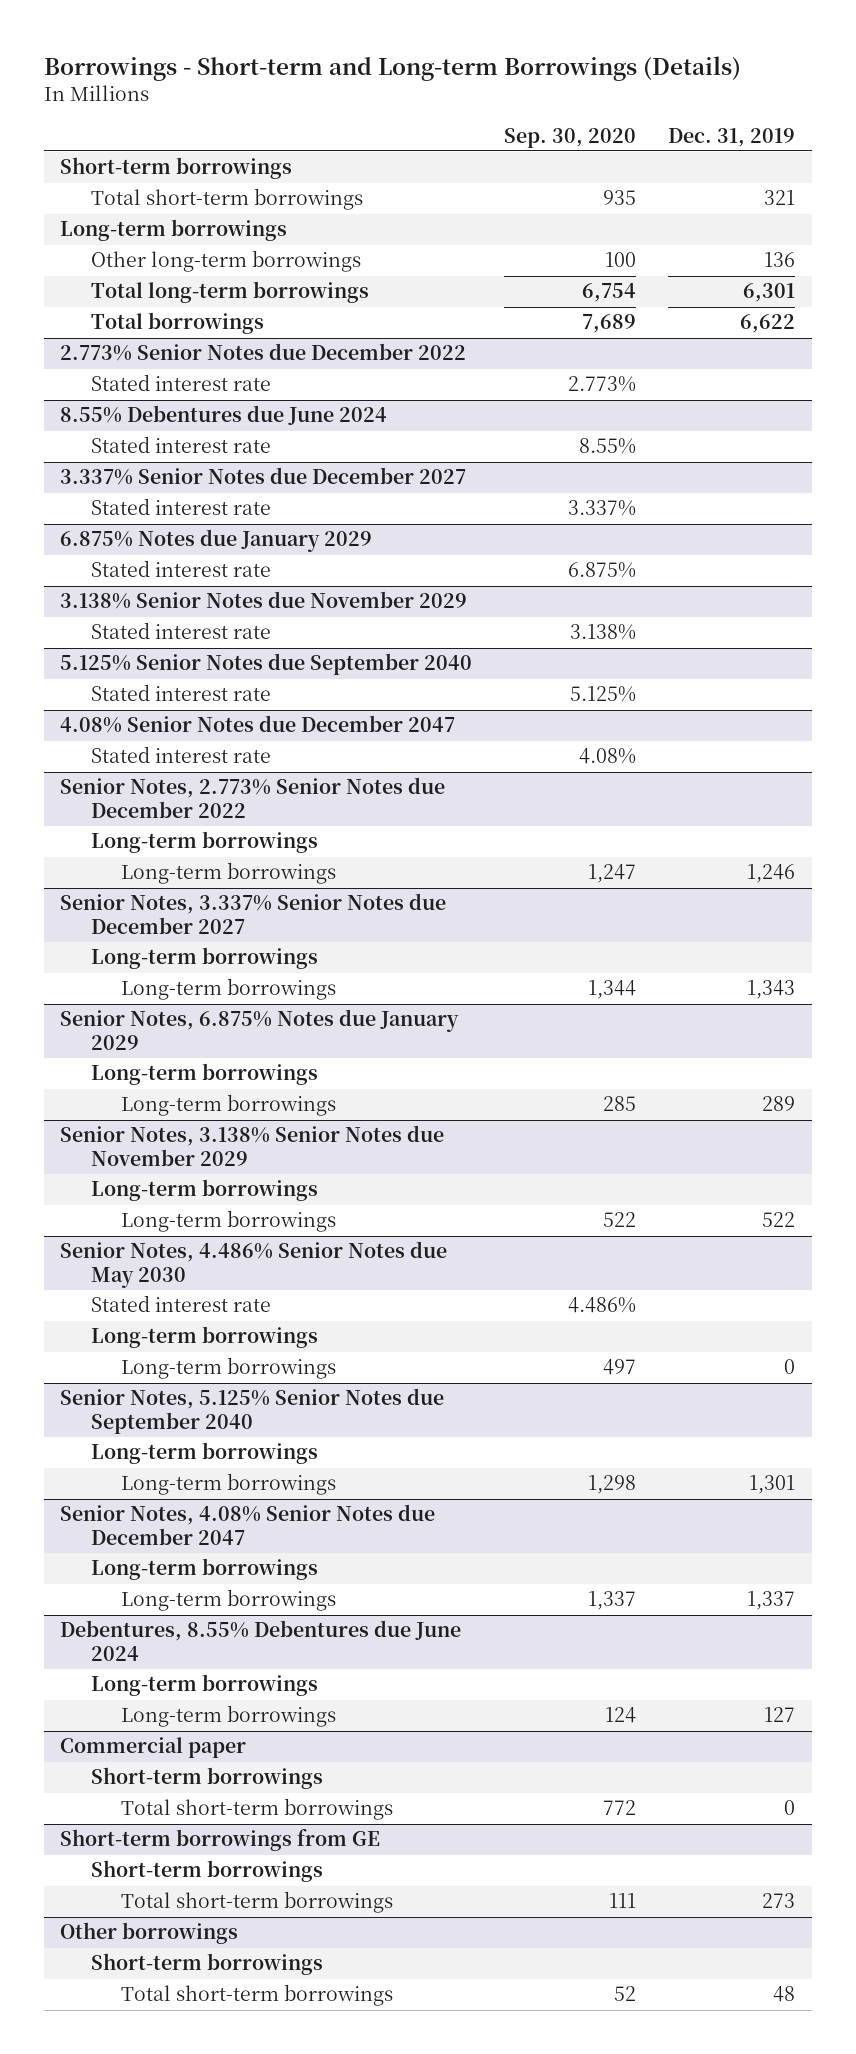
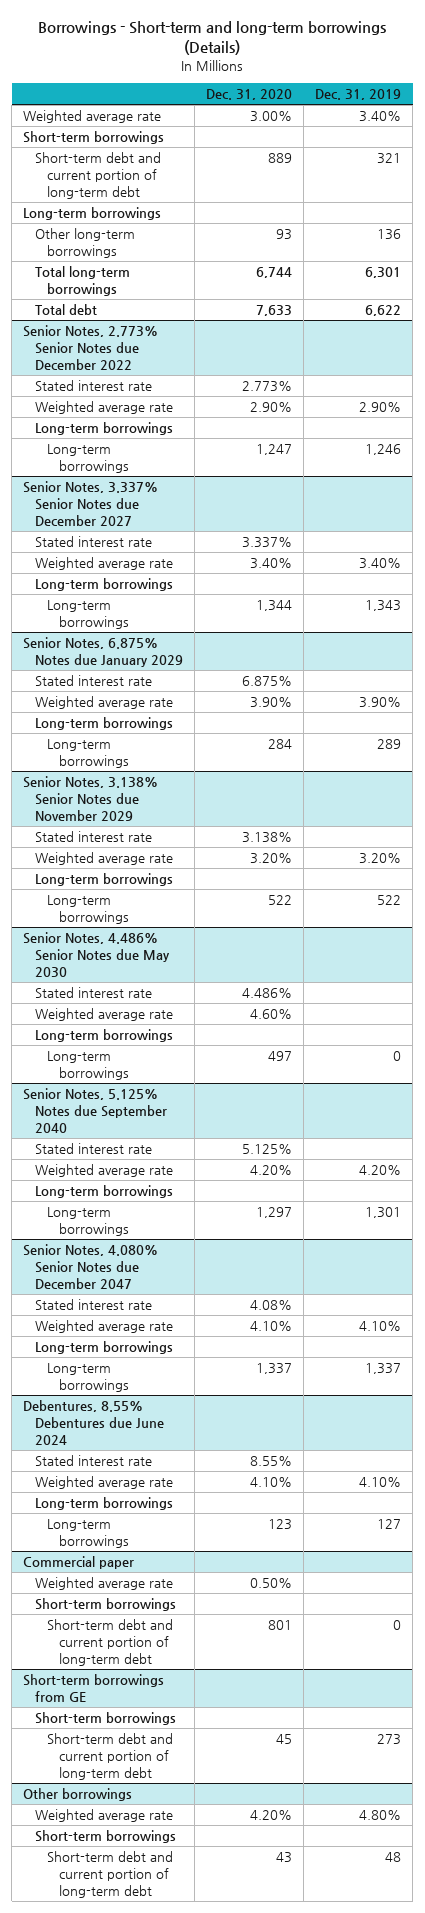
- Borrowings - Short-term and Long-term Borrowings (Details)
+ Borrowings - Short-term and long-term borrowings (Details)
- | Sep. 30, 2020 | Dec. 31, 2019
+ | Dec. 31, 2020 | Dec. 31, 2019
+ Weighted average rate | 3.00% | 3.40%
- Total short-term borrowings | 935 | 321
+ Short-term debt and current portion of long-term debt | 889 | 321
- Total borrowings | 7,689 | 6,622
- 2.773% Senior Notes due December 2022
- Stated interest rate | 2.773% |
- 8.55% Debentures due June 2024
- Stated interest rate | 8.55% |
- 3.337% Senior Notes due December 2027
- Stated interest rate | 3.337% |
- 6.875% Notes due January 2029
- Stated interest rate | 6.875% |
- 3.138% Senior Notes due November 2029
- Stated interest rate | 3.138% |
- 5.125% Senior Notes due September 2040
- Stated interest rate | 5.125% |
- 4.08% Senior Notes due December 2047
- Stated interest rate | 4.08% |
+ Total debt | 7,633 | 6,622
@ Senior Notes, 2.773% Senior Notes due December 2022
+ Stated interest rate | 2.773% |
+ Weighted average rate | 2.90% | 2.90%
@ Senior Notes, 3.337% Senior Notes due December 2027
+ Stated interest rate | 3.337% |
+ Weighted average rate | 3.40% | 3.40%
@ Senior Notes, 6.875% Notes due January 2029
+ Stated interest rate | 6.875% |
+ Weighted average rate | 3.90% | 3.90%
@ Senior Notes, 3.138% Senior Notes due November 2029
+ Stated interest rate | 3.138% |
+ Weighted average rate | 3.20% | 3.20%
@ Senior Notes, 4.486% Senior Notes due May 2030
+ Weighted average rate | 4.60% |
- Senior Notes, 5.125% Senior Notes due September 2040
+ Senior Notes, 5.125% Notes due September 2040
+ Stated interest rate | 5.125% |
+ Weighted average rate | 4.20% | 4.20%
- Senior Notes, 4.08% Senior Notes due December 2047
+ Senior Notes, 4.080% Senior Notes due December 2047
+ Stated interest rate | 4.08% |
+ Weighted average rate | 4.10% | 4.10%
@ Debentures, 8.55% Debentures due June 2024
+ Stated interest rate | 8.55% |
+ Weighted average rate | 4.10% | 4.10%
@ Commercial paper
+ Weighted average rate | 0.50% |
- Total short-term borrowings | 772 | 0
+ Short-term debt and current portion of long-term debt | 801 | 0
@ Short-term borrowings from GE
- Total short-term borrowings | 111 | 273
+ Short-term debt and current portion of long-term debt | 45 | 273
@ Other borrowings
+ Weighted average rate | 4.20% | 4.80%
- Total short-term borrowings | 52 | 48
+ Short-term debt and current portion of long-term debt | 43 | 48

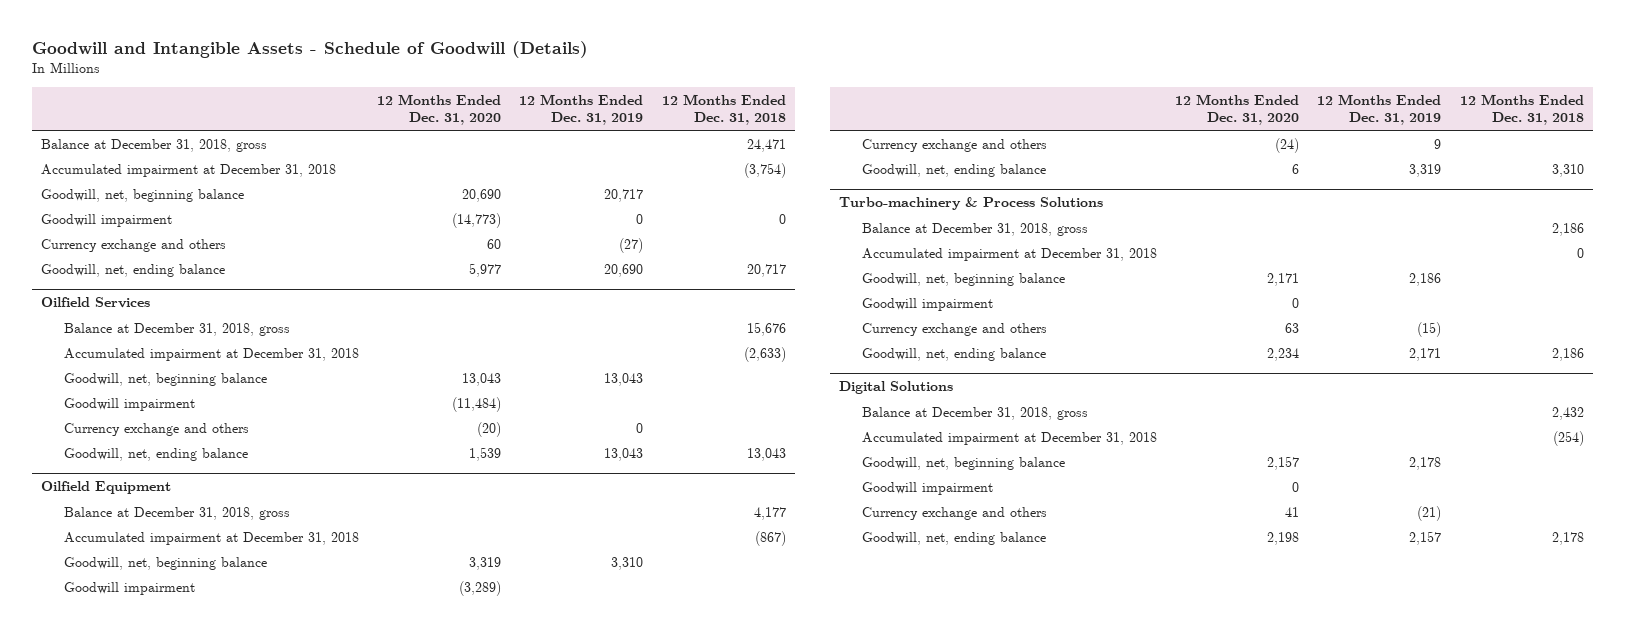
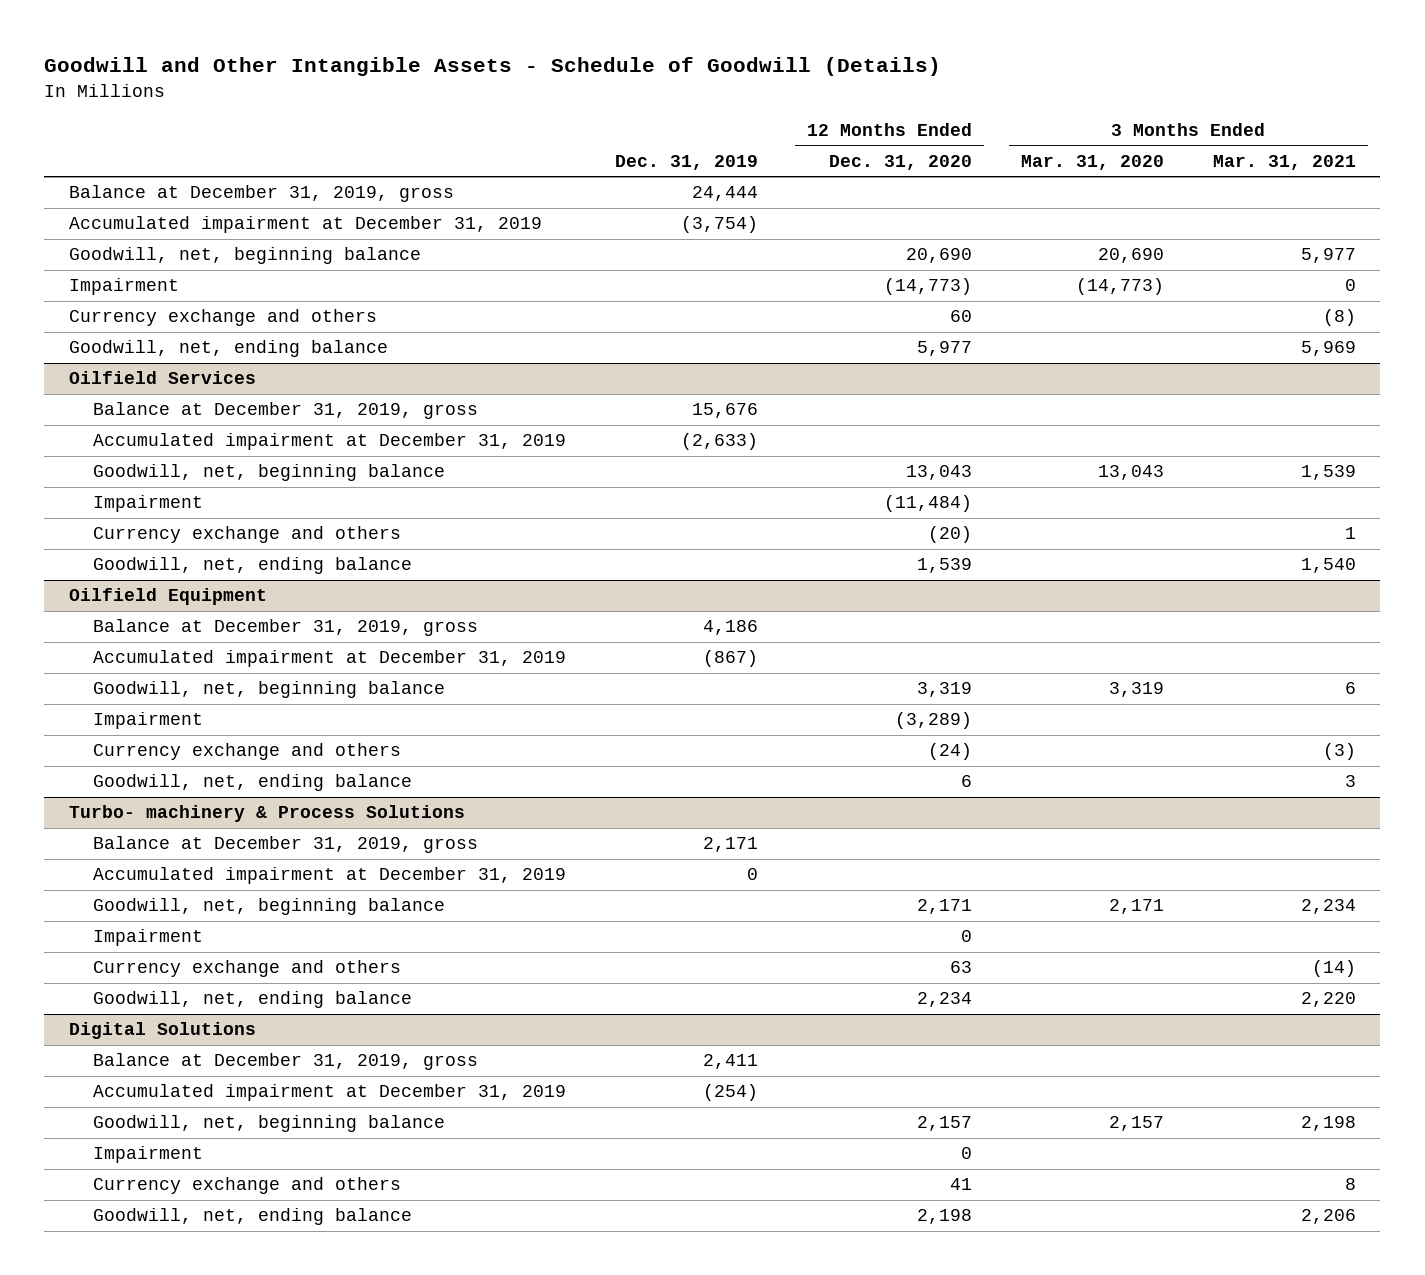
- Goodwill and Intangible Assets - Schedule of Goodwill (Details)
+ Goodwill and Other Intangible Assets - Schedule of Goodwill (Details)
- | 12 Months Ended Dec. 31, 2020 | 12 Months Ended Dec. 31, 2019 | 12 Months Ended Dec. 31, 2018
+ | Dec. 31, 2019 | 12 Months Ended Dec. 31, 2020 | 3 Months Ended Mar. 31, 2020 | 3 Months Ended Mar. 31, 2021
- Balance at December 31, 2018, gross | | | 24,471
- Accumulated impairment at December 31, 2018 | | | (3,754)
+ Balance at December 31, 2019, gross | 24,444 | | |
+ Accumulated impairment at December 31, 2019 | (3,754) | | |
- Goodwill impairment | (14,773) | 0 | 0
+ Impairment | | (14,773) | (14,773) | 0
@ Oilfield Services
- Balance at December 31, 2018, gross | | | 15,676
- Accumulated impairment at December 31, 2018 | | | (2,633)
+ Balance at December 31, 2019, gross | 15,676 | | |
+ Accumulated impairment at December 31, 2019 | (2,633) | | |
- Goodwill impairment | (11,484) | |
+ Impairment | | (11,484) | |
@ Oilfield Equipment
- Balance at December 31, 2018, gross | | | 4,177
- Accumulated impairment at December 31, 2018 | | | (867)
+ Balance at December 31, 2019, gross | 4,186 | | |
+ Accumulated impairment at December 31, 2019 | (867) | | |
- Goodwill impairment | (3,289) | |
+ Impairment | | (3,289) | |
- Turbo-machinery & Process Solutions
- Balance at December 31, 2018, gross | | | 2,186
- Accumulated impairment at December 31, 2018 | | | 0
+ Turbo- machinery & Process Solutions
+ Balance at December 31, 2019, gross | 2,171 | | |
+ Accumulated impairment at December 31, 2019 | 0 | | |
- Goodwill impairment | 0 | |
+ Impairment | | 0 | |
@ Digital Solutions
- Balance at December 31, 2018, gross | | | 2,432
- Accumulated impairment at December 31, 2018 | | | (254)
+ Balance at December 31, 2019, gross | 2,411 | | |
+ Accumulated impairment at December 31, 2019 | (254) | | |
- Goodwill impairment | 0 | |
+ Impairment | | 0 | |

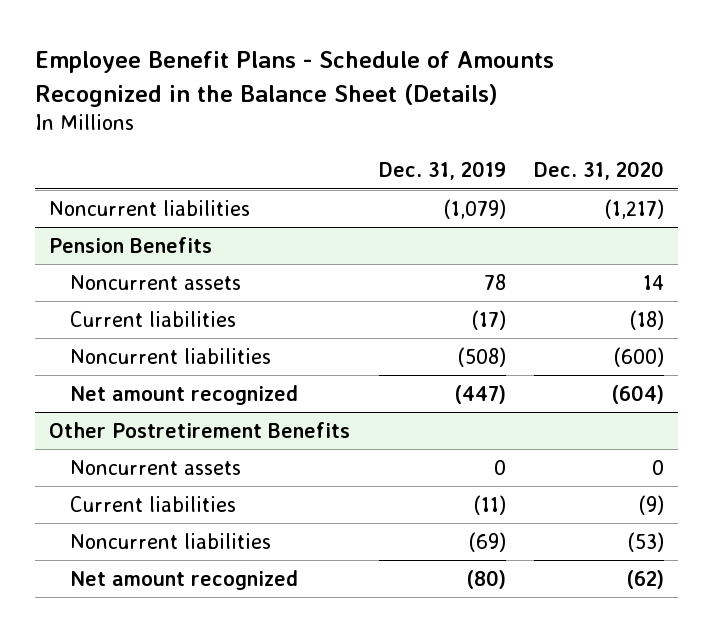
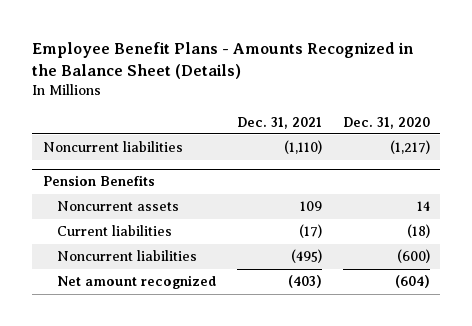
- Employee Benefit Plans - Schedule of Amounts Recognized in the Balance Sheet (Details)
+ Employee Benefit Plans - Amounts Recognized in the Balance Sheet (Details)
- | Dec. 31, 2019 | Dec. 31, 2020
+ | Dec. 31, 2021 | Dec. 31, 2020
- Other Postretirement Benefits
- Noncurrent assets | 0 | 0
- Current liabilities | (11) | (9)
- Noncurrent liabilities | (69) | (53)
- Net amount recognized | (80) | (62)

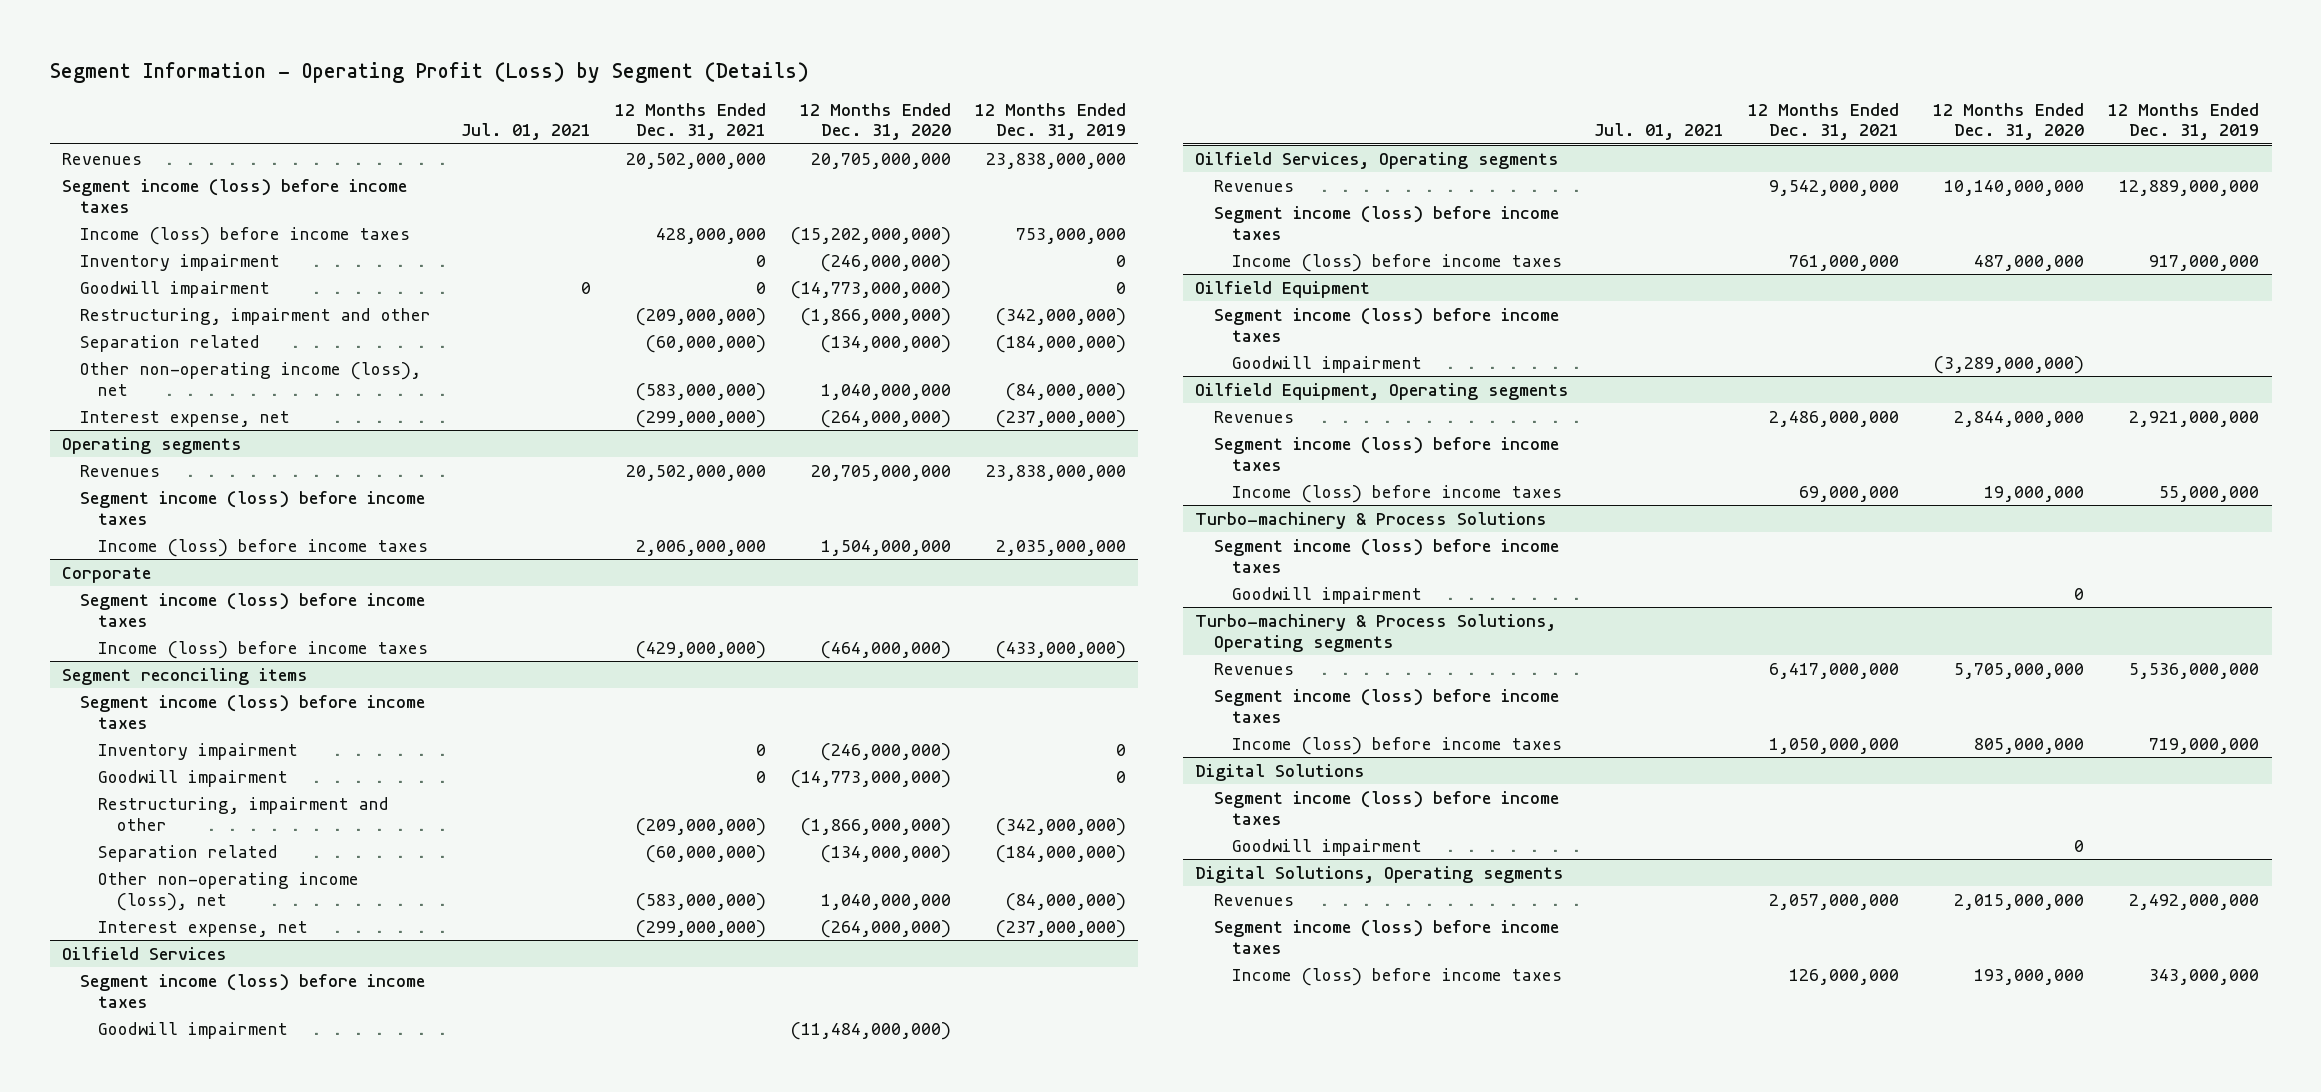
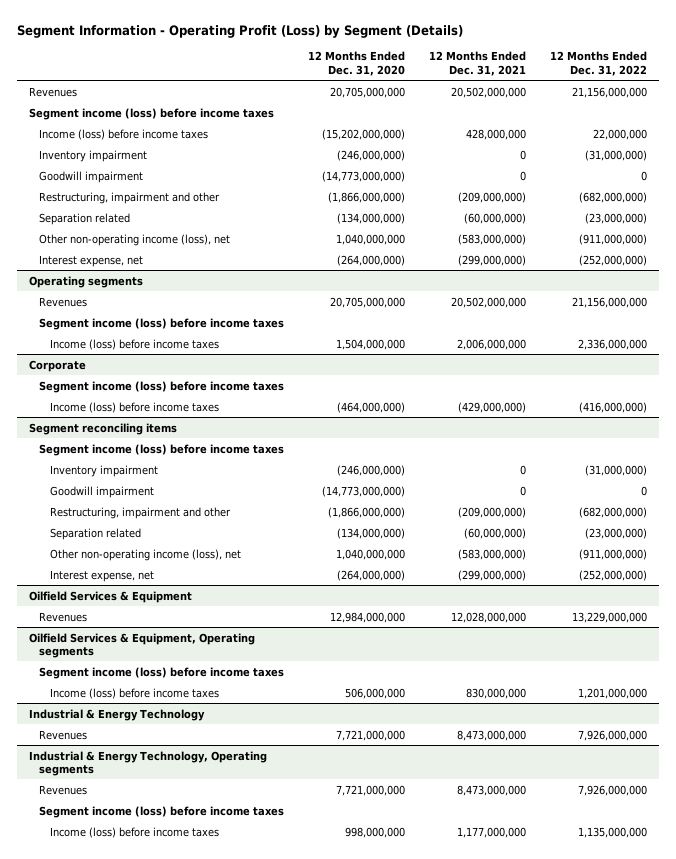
- | Jul. 01, 2021 | 12 Months Ended Dec. 31, 2021 | 12 Months Ended Dec. 31, 2020 | 12 Months Ended Dec. 31, 2019
+ | 12 Months Ended Dec. 31, 2020 | 12 Months Ended Dec. 31, 2021 | 12 Months Ended Dec. 31, 2022
- Oilfield Services
- Segment income (loss) before income taxes
- Goodwill impairment | | | (11,484,000,000) |
- Oilfield Services, Operating segments
- Revenues | | 9,542,000,000 | 10,140,000,000 | 12,889,000,000
- Segment income (loss) before income taxes
- Income (loss) before income taxes | | 761,000,000 | 487,000,000 | 917,000,000
- Oilfield Equipment
- Segment income (loss) before income taxes
- Goodwill impairment | | | (3,289,000,000) |
- Oilfield Equipment, Operating segments
- Revenues | | 2,486,000,000 | 2,844,000,000 | 2,921,000,000
- Segment income (loss) before income taxes
- Income (loss) before income taxes | | 69,000,000 | 19,000,000 | 55,000,000
- Turbo-machinery & Process Solutions
- Segment income (loss) before income taxes
- Goodwill impairment | | | 0 |
- Turbo-machinery & Process Solutions, Operating segments
- Revenues | | 6,417,000,000 | 5,705,000,000 | 5,536,000,000
- Segment income (loss) before income taxes
- Income (loss) before income taxes | | 1,050,000,000 | 805,000,000 | 719,000,000
- Digital Solutions
+ Oilfield Services & Equipment
+ Revenues | 12,984,000,000 | 12,028,000,000 | 13,229,000,000
+ Oilfield Services & Equipment, Operating segments
- Goodwill impairment | | | 0 |
- Digital Solutions, Operating segments
- Revenues | | 2,057,000,000 | 2,015,000,000 | 2,492,000,000
+ Income (loss) before income taxes | 506,000,000 | 830,000,000 | 1,201,000,000
+ Industrial & Energy Technology
+ Revenues | 7,721,000,000 | 8,473,000,000 | 7,926,000,000
+ Industrial & Energy Technology, Operating segments
+ Revenues | 7,721,000,000 | 8,473,000,000 | 7,926,000,000
- Income (loss) before income taxes | | 126,000,000 | 193,000,000 | 343,000,000
+ Income (loss) before income taxes | 998,000,000 | 1,177,000,000 | 1,135,000,000

